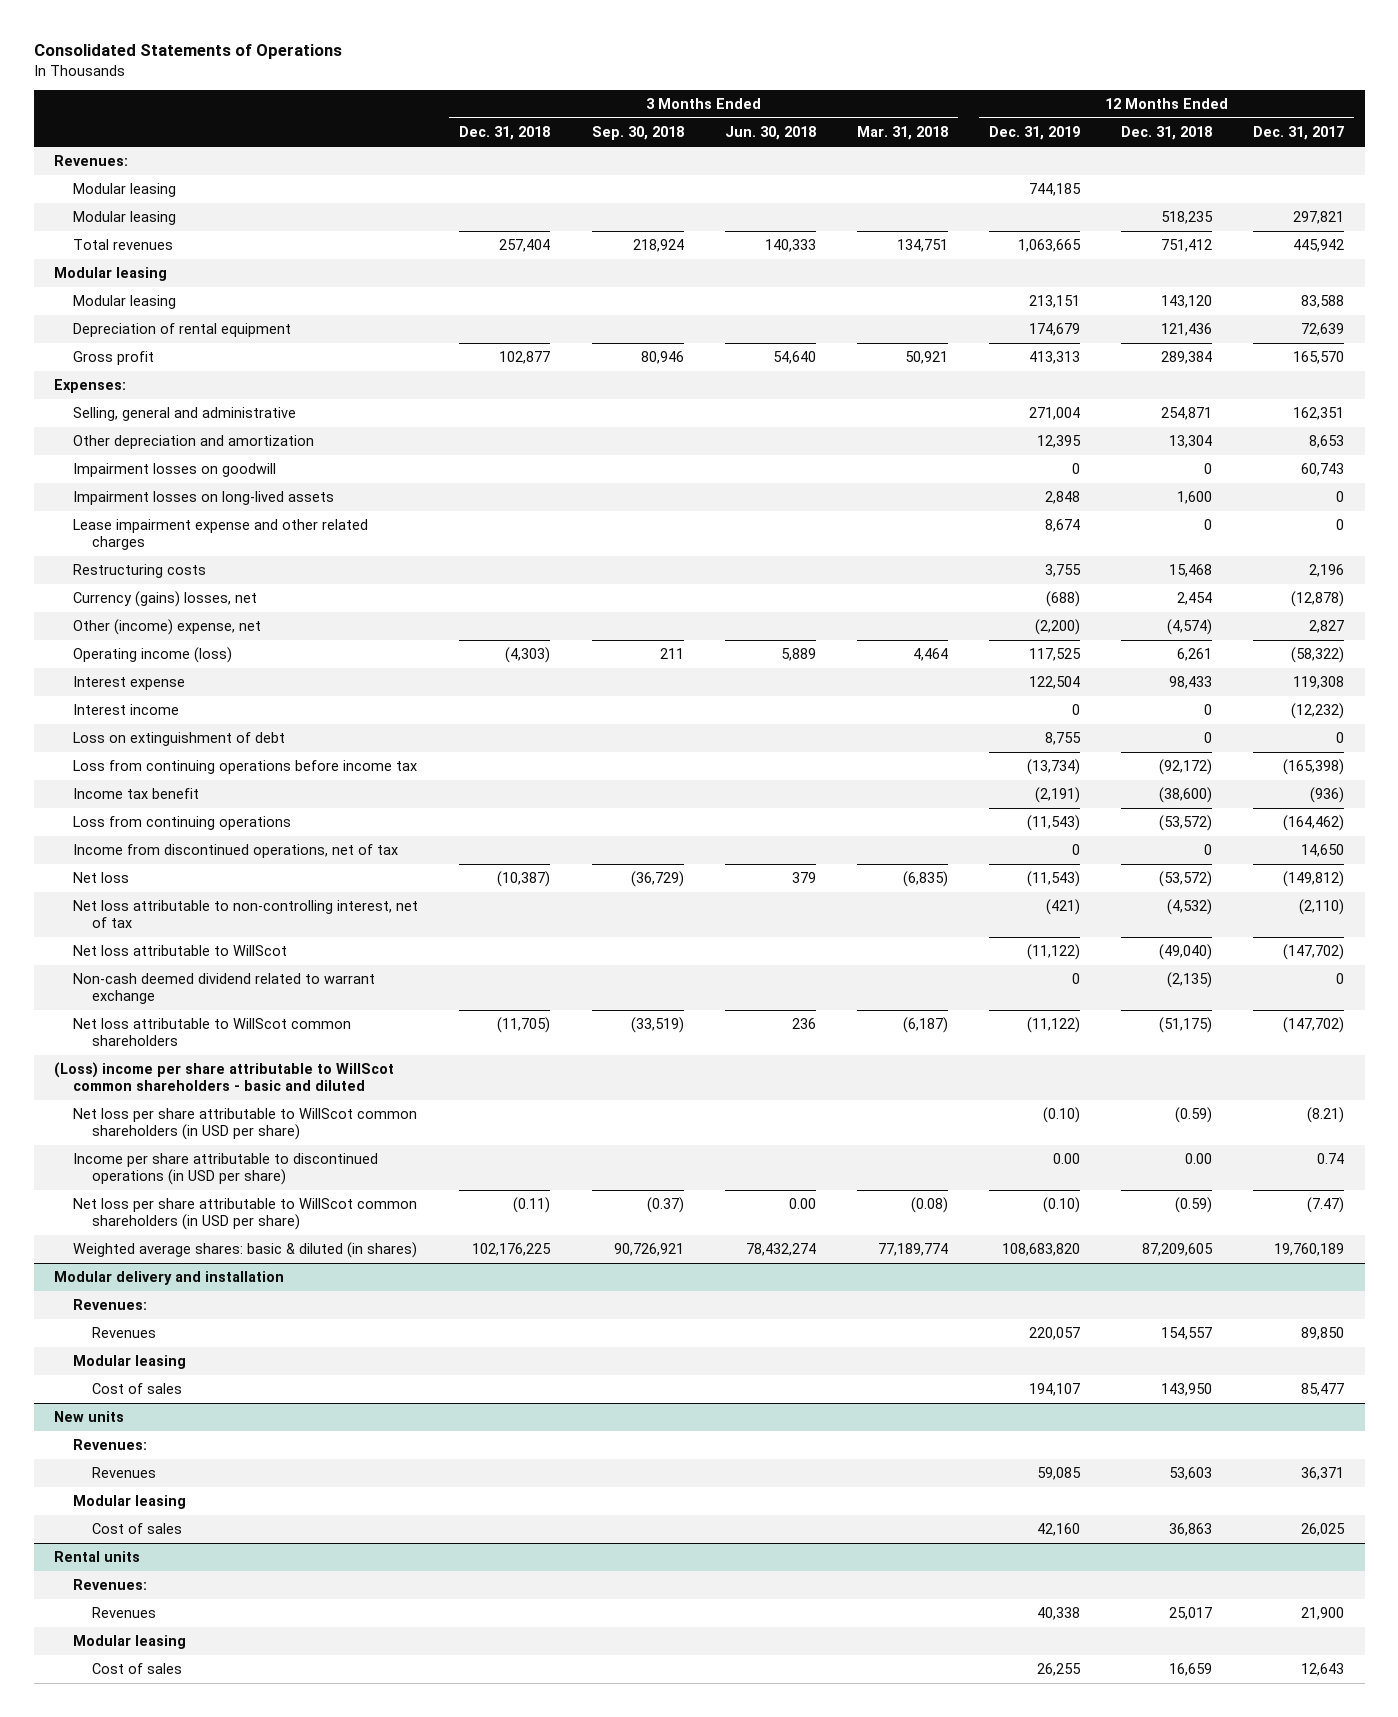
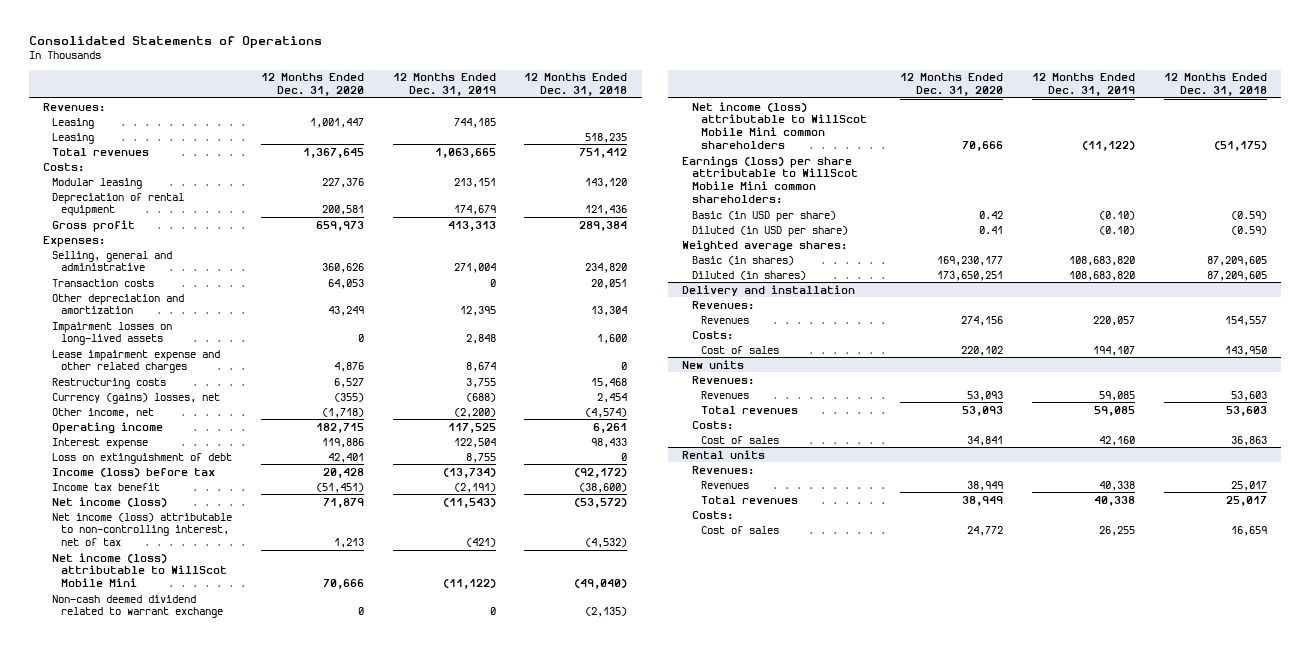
- | 3 Months Ended Dec. 31, 2018 | 3 Months Ended Sep. 30, 2018 | 3 Months Ended Jun. 30, 2018 | 3 Months Ended Mar. 31, 2018 | 12 Months Ended Dec. 31, 2019 | 12 Months Ended Dec. 31, 2018 | 12 Months Ended Dec. 31, 2017
+ | 12 Months Ended Dec. 31, 2020 | 12 Months Ended Dec. 31, 2019 | 12 Months Ended Dec. 31, 2018
- Modular leasing | | | | | 744,185 | |
- Modular leasing | | | | | | 518,235 | 297,821
+ Leasing | 1,001,447 | 744,185 |
+ Leasing | | | 518,235
- Modular leasing
+ Costs:
- Selling, general and administrative | | | | | 271,004 | 254,871 | 162,351
+ Selling, general and administrative | 360,626 | 271,004 | 234,820
+ Transaction costs | 64,053 | 0 | 20,051
- Impairment losses on goodwill | | | | | 0 | 0 | 60,743
- Other (income) expense, net | | | | | (2,200) | (4,574) | 2,827
- Operating income (loss) | (4,303) | 211 | 5,889 | 4,464 | 117,525 | 6,261 | (58,322)
+ Other income, net | (1,718) | (2,200) | (4,574)
+ Operating income | 182,715 | 117,525 | 6,261
- Interest income | | | | | 0 | 0 | (12,232)
- Loss from continuing operations before income tax | | | | | (13,734) | (92,172) | (165,398)
+ Income (loss) before tax | 20,428 | (13,734) | (92,172)
- Loss from continuing operations | | | | | (11,543) | (53,572) | (164,462)
- Income from discontinued operations, net of tax | | | | | 0 | 0 | 14,650
- Net loss | (10,387) | (36,729) | 379 | (6,835) | (11,543) | (53,572) | (149,812)
- Net loss attributable to non-controlling interest, net of tax | | | | | (421) | (4,532) | (2,110)
- Net loss attributable to WillScot | | | | | (11,122) | (49,040) | (147,702)
+ Net income (loss) | 71,879 | (11,543) | (53,572)
+ Net income (loss) attributable to non-controlling interest, net of tax | 1,213 | (421) | (4,532)
+ Net income (loss) attributable to WillScot Mobile Mini | 70,666 | (11,122) | (49,040)
- Net loss attributable to WillScot common shareholders | (11,705) | (33,519) | 236 | (6,187) | (11,122) | (51,175) | (147,702)
- (Loss) income per share attributable to WillScot common shareholders - basic and diluted
- Net loss per share attributable to WillScot common shareholders (in USD per share) | | | | | (0.10) | (0.59) | (8.21)
- Income per share attributable to discontinued operations (in USD per share) | | | | | 0.00 | 0.00 | 0.74
- Net loss per share attributable to WillScot common shareholders (in USD per share) | (0.11) | (0.37) | 0.00 | (0.08) | (0.10) | (0.59) | (7.47)
- Weighted average shares: basic & diluted (in shares) | 102,176,225 | 90,726,921 | 78,432,274 | 77,189,774 | 108,683,820 | 87,209,605 | 19,760,189
- Modular delivery and installation
+ Net income (loss) attributable to WillScot Mobile Mini common shareholders | 70,666 | (11,122) | (51,175)
+ Earnings (loss) per share attributable to WillScot Mobile Mini common shareholders:
+ Basic (in USD per share) | 0.42 | (0.10) | (0.59)
+ Diluted (in USD per share) | 0.41 | (0.10) | (0.59)
+ Weighted average shares:
+ Basic (in shares) | 169,230,177 | 108,683,820 | 87,209,605
+ Diluted (in shares) | 173,650,251 | 108,683,820 | 87,209,605
+ Delivery and installation
- Modular leasing
+ Costs:
@ New units
- Modular leasing
+ Total revenues | 53,093 | 59,085 | 53,603
+ Costs:
@ Rental units
- Modular leasing
+ Total revenues | 38,949 | 40,338 | 25,017
+ Costs:

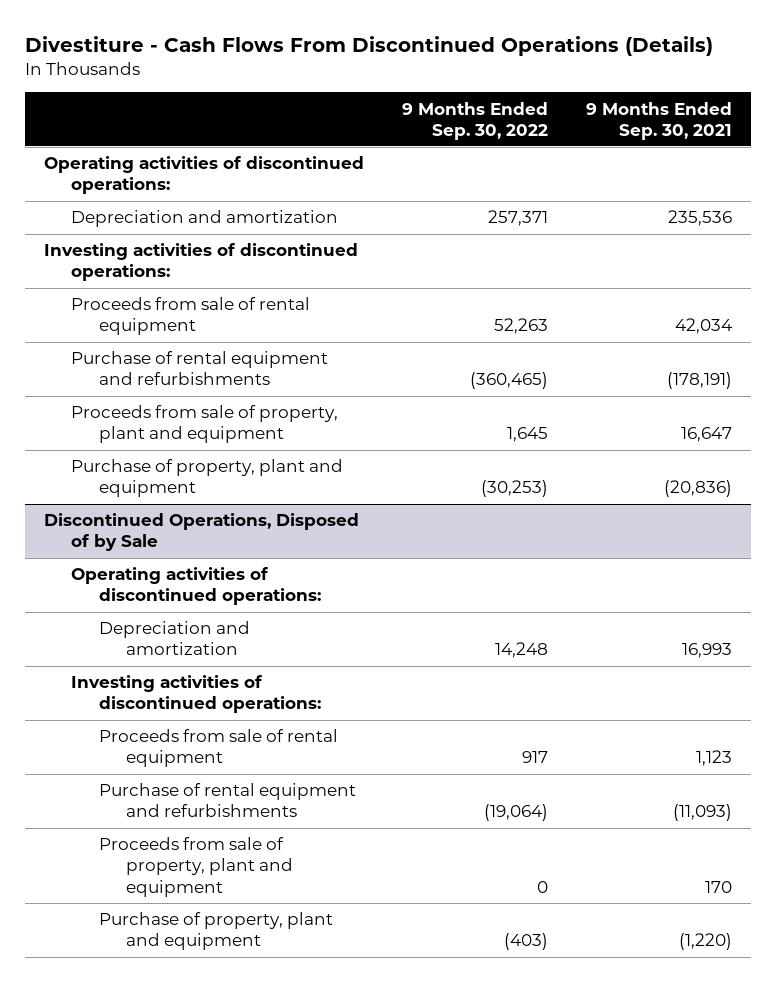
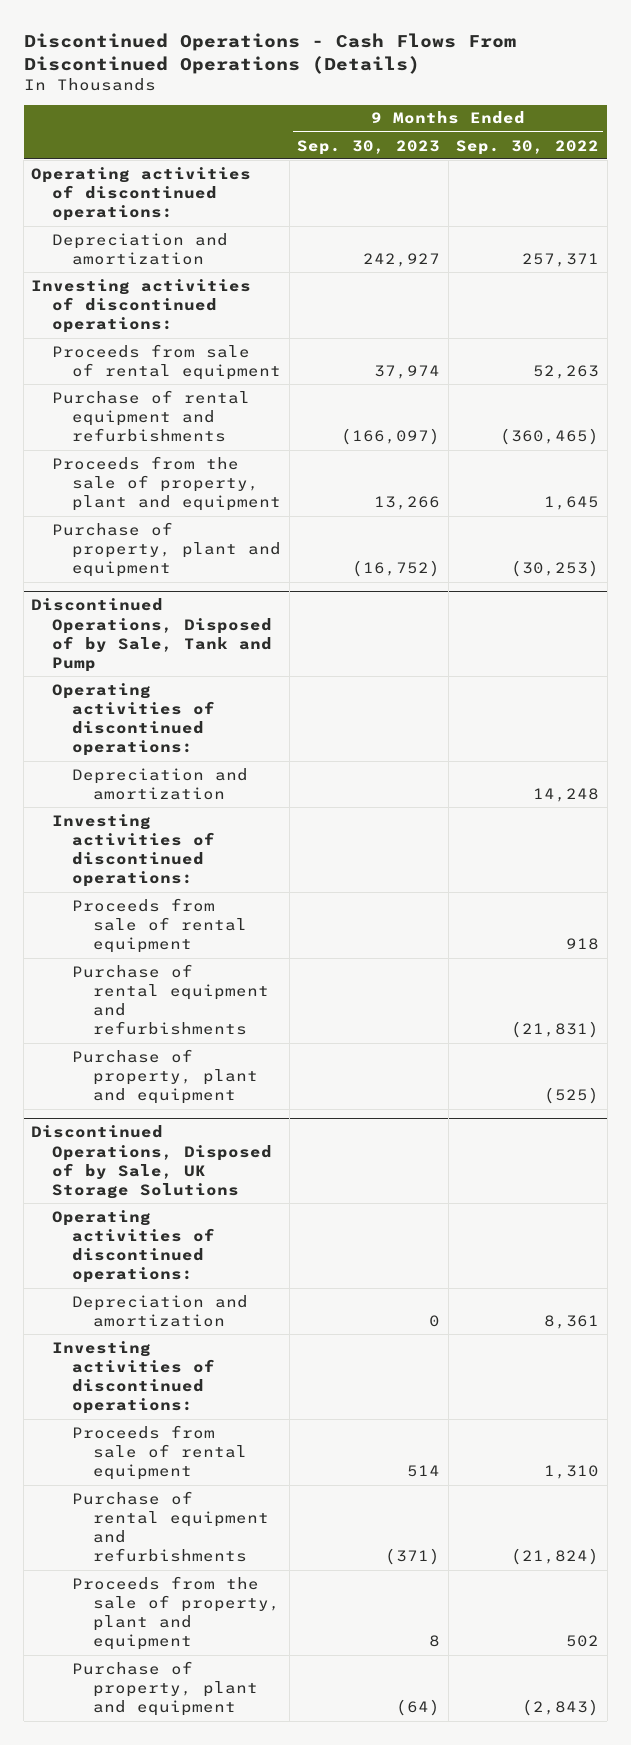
- Divestiture - Cash Flows From Discontinued Operations (Details)
+ Discontinued Operations - Cash Flows From Discontinued Operations (Details)
- | 9 Months Ended Sep. 30, 2022 | 9 Months Ended Sep. 30, 2021
+ | 9 Months Ended Sep. 30, 2023 | 9 Months Ended Sep. 30, 2022
- Proceeds from sale of property, plant and equipment | 1,645 | 16,647
+ Proceeds from the sale of property, plant and equipment | 13,266 | 1,645
- Discontinued Operations, Disposed of by Sale
+ Discontinued Operations, Disposed of by Sale, Tank and Pump
- Proceeds from sale of rental equipment | 917 | 1,123
- Purchase of rental equipment and refurbishments | (19,064) | (11,093)
- Proceeds from sale of property, plant and equipment | 0 | 170
- Purchase of property, plant and equipment | (403) | (1,220)
+ Proceeds from sale of rental equipment | | 918
+ Purchase of rental equipment and refurbishments | | (21,831)
+ Purchase of property, plant and equipment | | (525)
+ Discontinued Operations, Disposed of by Sale, UK Storage Solutions
+ Operating activities of discontinued operations:
+ Depreciation and amortization | 0 | 8,361
+ Investing activities of discontinued operations:
+ Proceeds from sale of rental equipment | 514 | 1,310
+ Purchase of rental equipment and refurbishments | (371) | (21,824)
+ Proceeds from the sale of property, plant and equipment | 8 | 502
+ Purchase of property, plant and equipment | (64) | (2,843)

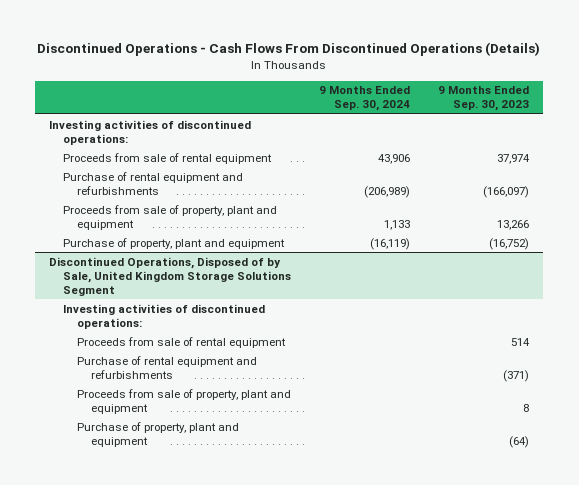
- | 9 Months Ended Sep. 30, 2023 | 9 Months Ended Sep. 30, 2022
+ | 9 Months Ended Sep. 30, 2024 | 9 Months Ended Sep. 30, 2023
- Operating activities of discontinued operations:
- Depreciation and amortization | 242,927 | 257,371
- Proceeds from the sale of property, plant and equipment | 13,266 | 1,645
+ Proceeds from sale of property, plant and equipment | 1,133 | 13,266
- Discontinued Operations, Disposed of by Sale, Tank and Pump
- Operating activities of discontinued operations:
- Depreciation and amortization | | 14,248
- Investing activities of discontinued operations:
- Proceeds from sale of rental equipment | | 918
- Purchase of rental equipment and refurbishments | | (21,831)
- Purchase of property, plant and equipment | | (525)
- Discontinued Operations, Disposed of by Sale, UK Storage Solutions
- Operating activities of discontinued operations:
- Depreciation and amortization | 0 | 8,361
+ Discontinued Operations, Disposed of by Sale, United Kingdom Storage Solutions Segment
- Proceeds from the sale of property, plant and equipment | 8 | 502
+ Proceeds from sale of property, plant and equipment | | 8

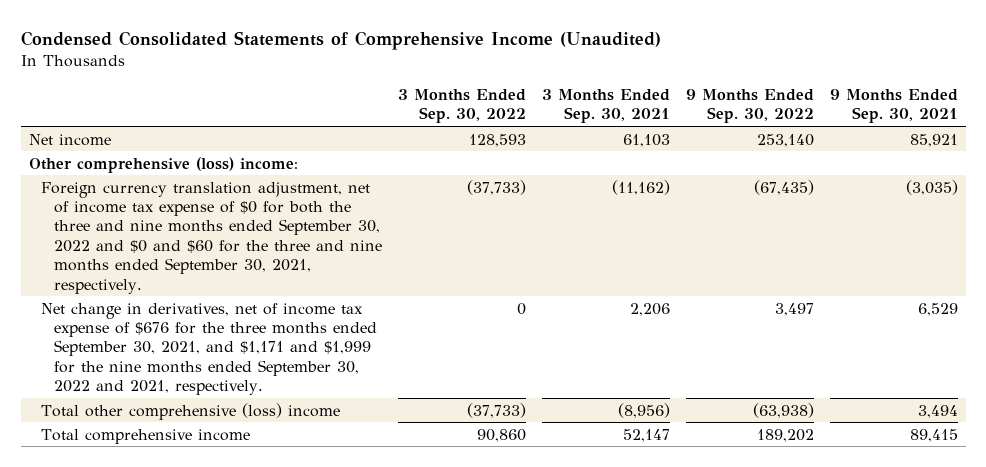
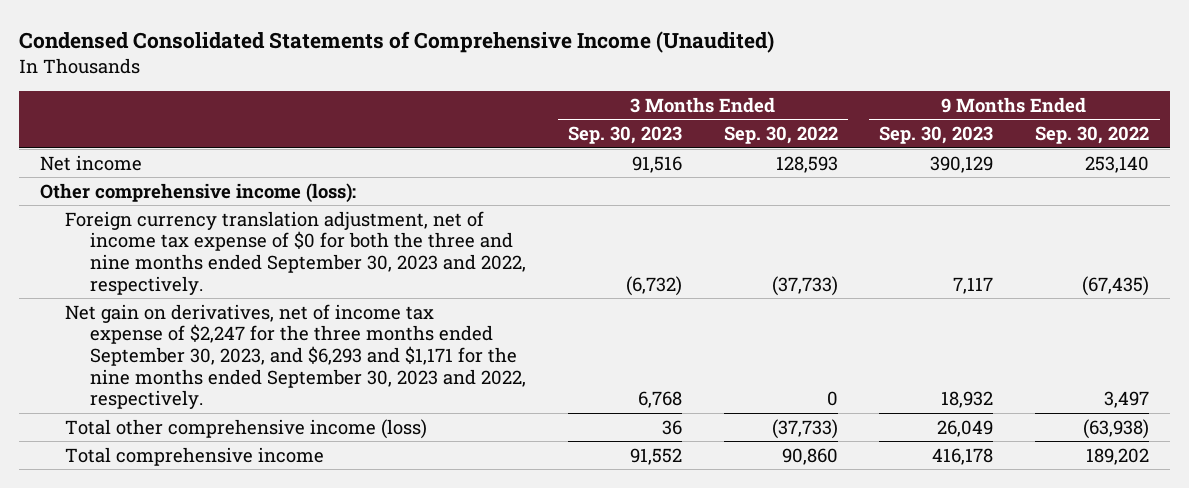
- | 3 Months Ended Sep. 30, 2022 | 3 Months Ended Sep. 30, 2021 | 9 Months Ended Sep. 30, 2022 | 9 Months Ended Sep. 30, 2021
+ | 3 Months Ended Sep. 30, 2023 | 3 Months Ended Sep. 30, 2022 | 9 Months Ended Sep. 30, 2023 | 9 Months Ended Sep. 30, 2022
- Other comprehensive (loss) income:
- Foreign currency translation adjustment, net of income tax expense of $0 for both the three and nine months ended September 30, 2022 and $0 and $60 for the three and nine months ended September 30, 2021, respectively. | (37,733) | (11,162) | (67,435) | (3,035)
- Net change in derivatives, net of income tax expense of $676 for the three months ended September 30, 2021, and $1,171 and $1,999 for the nine months ended September 30, 2022 and 2021, respectively. | 0 | 2,206 | 3,497 | 6,529
- Total other comprehensive (loss) income | (37,733) | (8,956) | (63,938) | 3,494
+ Other comprehensive income (loss):
+ Foreign currency translation adjustment, net of income tax expense of $0 for both the three and nine months ended September 30, 2023 and 2022, respectively. | (6,732) | (37,733) | 7,117 | (67,435)
+ Net gain on derivatives, net of income tax expense of $2,247 for the three months ended September 30, 2023, and $6,293 and $1,171 for the nine months ended September 30, 2023 and 2022, respectively. | 6,768 | 0 | 18,932 | 3,497
+ Total other comprehensive income (loss) | 36 | (37,733) | 26,049 | (63,938)

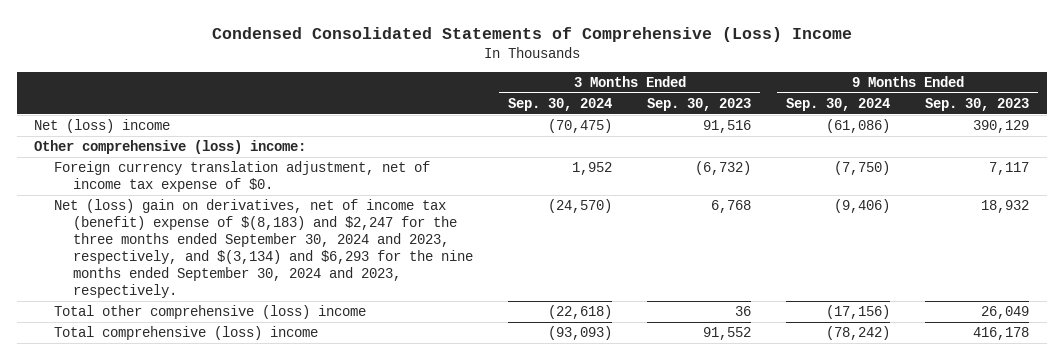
- Condensed Consolidated Statements of Comprehensive Income (Unaudited)
+ Condensed Consolidated Statements of Comprehensive (Loss) Income
- | 3 Months Ended Sep. 30, 2023 | 3 Months Ended Sep. 30, 2022 | 9 Months Ended Sep. 30, 2023 | 9 Months Ended Sep. 30, 2022
+ | 3 Months Ended Sep. 30, 2024 | 3 Months Ended Sep. 30, 2023 | 9 Months Ended Sep. 30, 2024 | 9 Months Ended Sep. 30, 2023
- Net income | 91,516 | 128,593 | 390,129 | 253,140
- Other comprehensive income (loss):
- Foreign currency translation adjustment, net of income tax expense of $0 for both the three and nine months ended September 30, 2023 and 2022, respectively. | (6,732) | (37,733) | 7,117 | (67,435)
- Net gain on derivatives, net of income tax expense of $2,247 for the three months ended September 30, 2023, and $6,293 and $1,171 for the nine months ended September 30, 2023 and 2022, respectively. | 6,768 | 0 | 18,932 | 3,497
- Total other comprehensive income (loss) | 36 | (37,733) | 26,049 | (63,938)
- Total comprehensive income | 91,552 | 90,860 | 416,178 | 189,202
+ Net (loss) income | (70,475) | 91,516 | (61,086) | 390,129
+ Other comprehensive (loss) income:
+ Foreign currency translation adjustment, net of income tax expense of $0. | 1,952 | (6,732) | (7,750) | 7,117
+ Net (loss) gain on derivatives, net of income tax (benefit) expense of $(8,183) and $2,247 for the three months ended September 30, 2024 and 2023, respectively, and $(3,134) and $6,293 for the nine months ended September 30, 2024 and 2023, respectively. | (24,570) | 6,768 | (9,406) | 18,932
+ Total other comprehensive (loss) income | (22,618) | 36 | (17,156) | 26,049
+ Total comprehensive (loss) income | (93,093) | 91,552 | (78,242) | 416,178

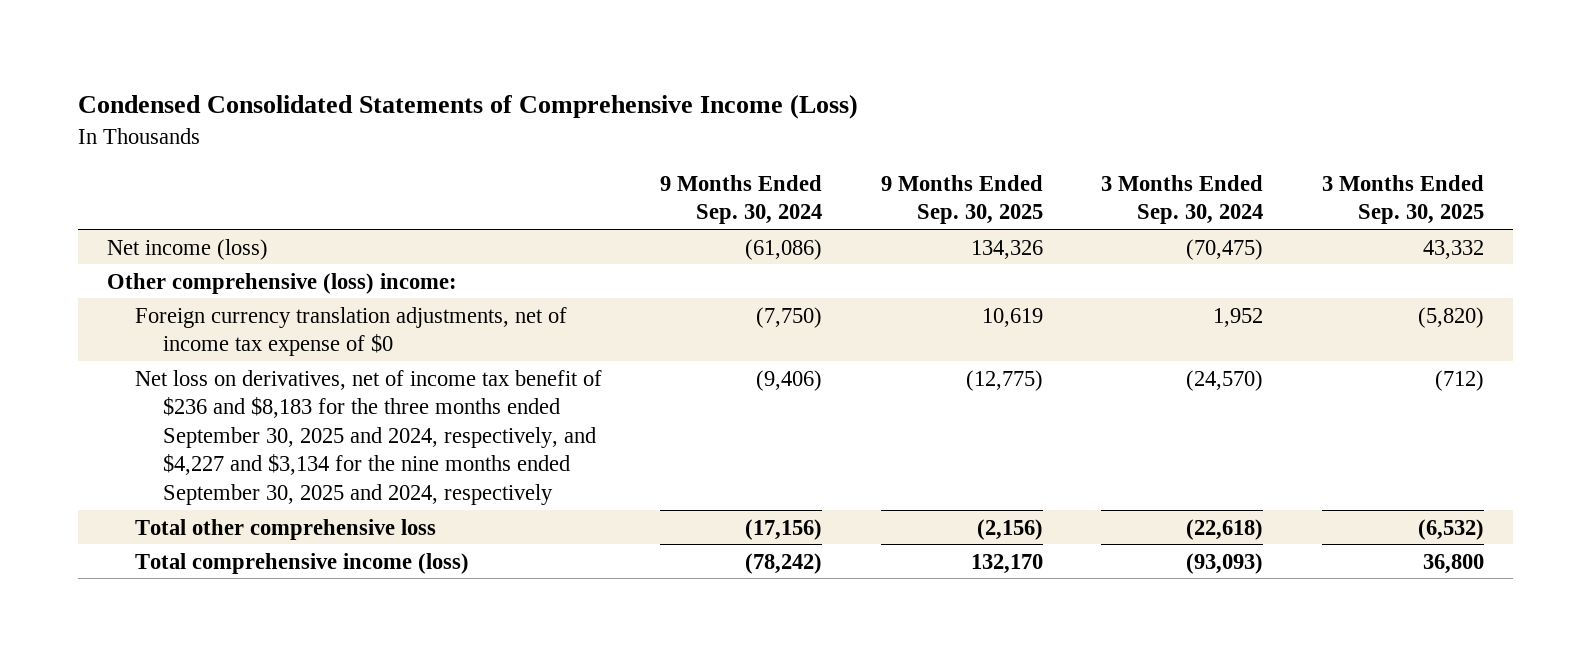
- Condensed Consolidated Statements of Comprehensive (Loss) Income
+ Condensed Consolidated Statements of Comprehensive Income (Loss)
- | 3 Months Ended Sep. 30, 2024 | 3 Months Ended Sep. 30, 2023 | 9 Months Ended Sep. 30, 2024 | 9 Months Ended Sep. 30, 2023
+ | 9 Months Ended Sep. 30, 2024 | 9 Months Ended Sep. 30, 2025 | 3 Months Ended Sep. 30, 2024 | 3 Months Ended Sep. 30, 2025
- Net (loss) income | (70,475) | 91,516 | (61,086) | 390,129
+ Net income (loss) | (61,086) | 134,326 | (70,475) | 43,332
- Foreign currency translation adjustment, net of income tax expense of $0. | 1,952 | (6,732) | (7,750) | 7,117
- Net (loss) gain on derivatives, net of income tax (benefit) expense of $(8,183) and $2,247 for the three months ended September 30, 2024 and 2023, respectively, and $(3,134) and $6,293 for the nine months ended September 30, 2024 and 2023, respectively. | (24,570) | 6,768 | (9,406) | 18,932
- Total other comprehensive (loss) income | (22,618) | 36 | (17,156) | 26,049
- Total comprehensive (loss) income | (93,093) | 91,552 | (78,242) | 416,178
+ Foreign currency translation adjustments, net of income tax expense of $0 | (7,750) | 10,619 | 1,952 | (5,820)
+ Net loss on derivatives, net of income tax benefit of $236 and $8,183 for the three months ended September 30, 2025 and 2024, respectively, and $4,227 and $3,134 for the nine months ended September 30, 2025 and 2024, respectively | (9,406) | (12,775) | (24,570) | (712)
+ Total other comprehensive loss | (17,156) | (2,156) | (22,618) | (6,532)
+ Total comprehensive income (loss) | (78,242) | 132,170 | (93,093) | 36,800

